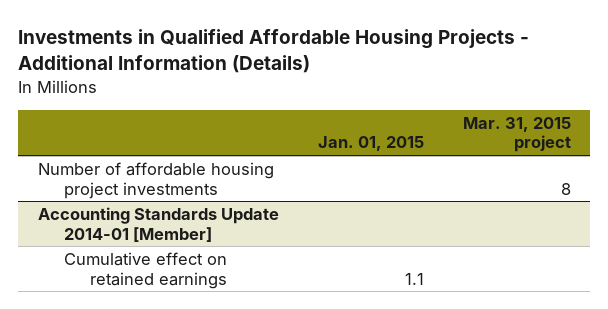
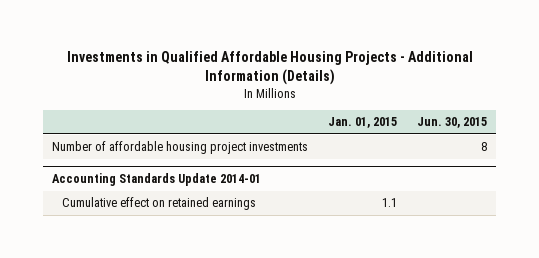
- | Jan. 01, 2015 | Mar. 31, 2015 project
+ | Jan. 01, 2015 | Jun. 30, 2015
- Accounting Standards Update 2014-01 [Member]
+ Accounting Standards Update 2014-01

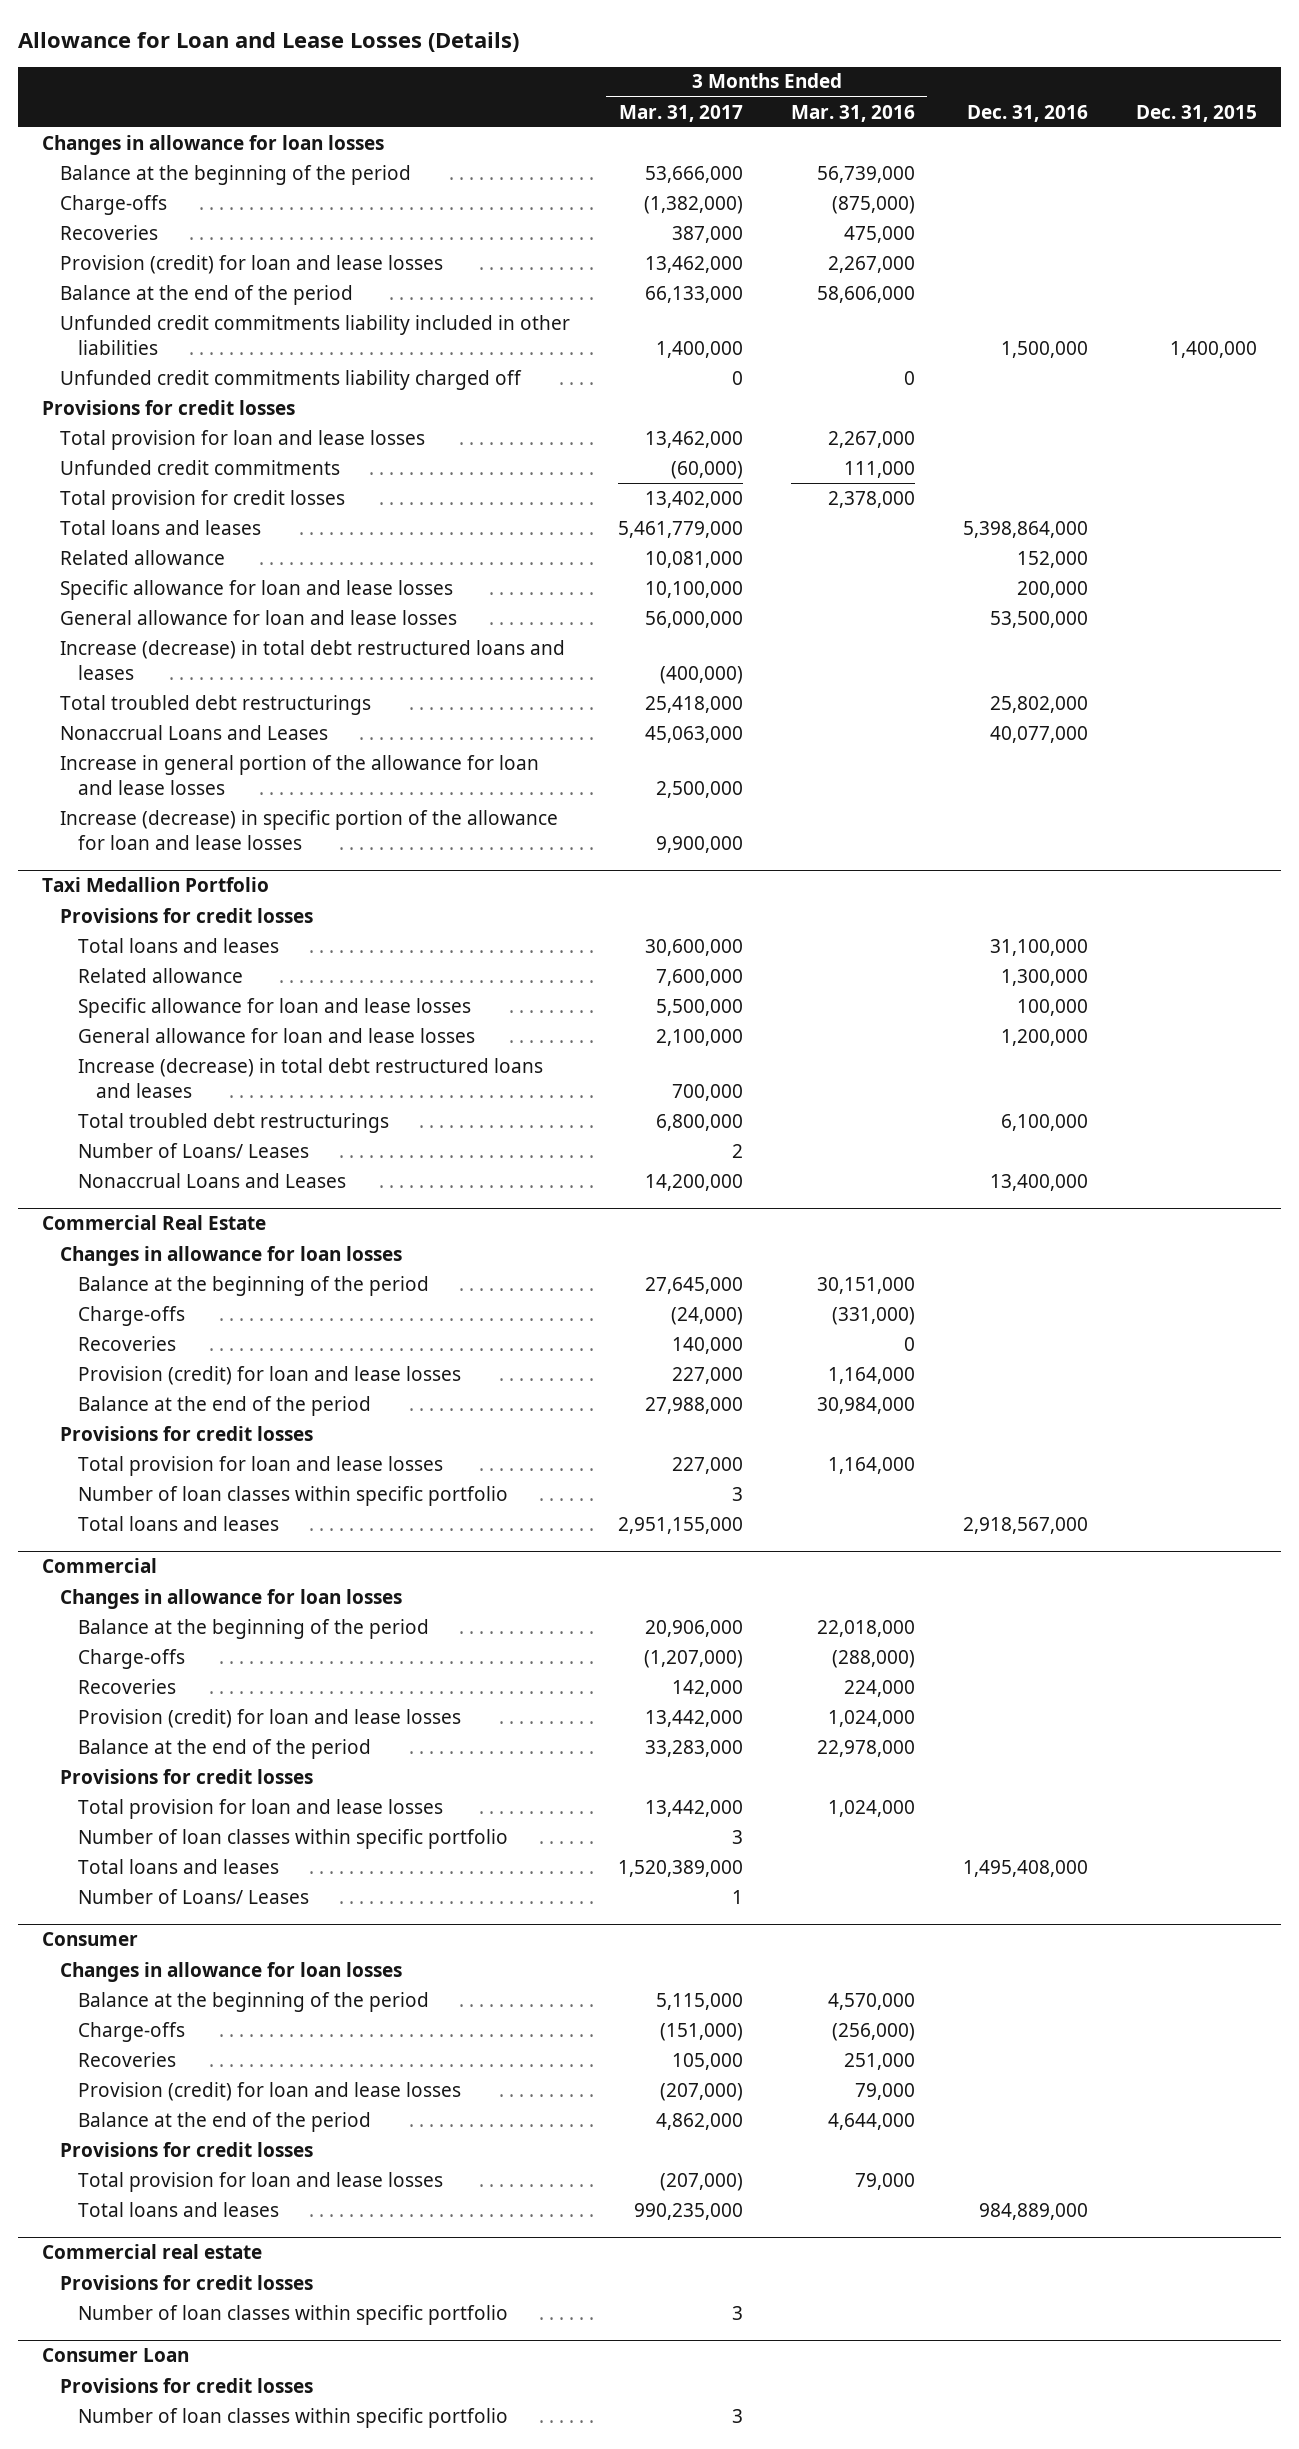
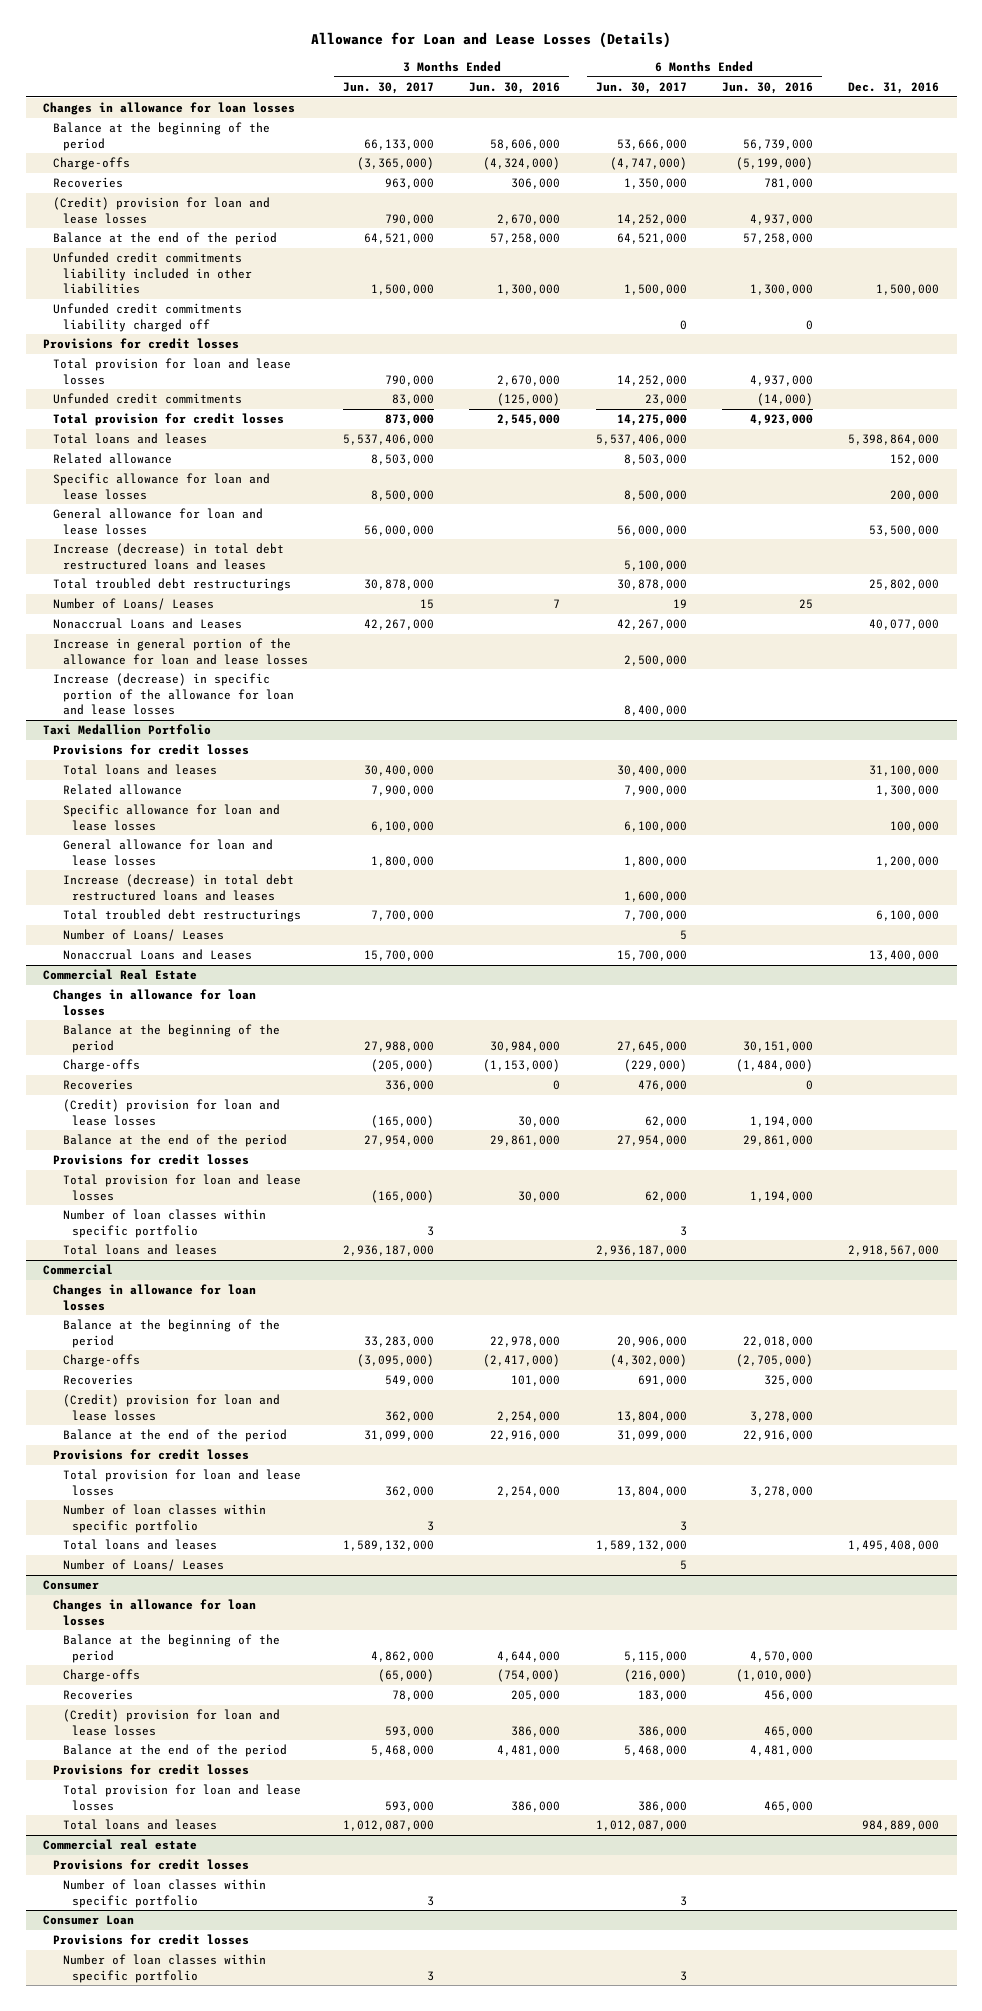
- | 3 Months Ended Mar. 31, 2017 | 3 Months Ended Mar. 31, 2016 | Dec. 31, 2016 | Dec. 31, 2015
+ | 3 Months Ended Jun. 30, 2017 | 3 Months Ended Jun. 30, 2016 | 6 Months Ended Jun. 30, 2017 | 6 Months Ended Jun. 30, 2016 | Dec. 31, 2016
- Provision (credit) for loan and lease losses | 13,462,000 | 2,267,000 | |
+ (Credit) provision for loan and lease losses | 790,000 | 2,670,000 | 14,252,000 | 4,937,000 |
+ Number of Loans/ Leases | 15 | 7 | 19 | 25 |
@ Commercial Real Estate
- Provision (credit) for loan and lease losses | 227,000 | 1,164,000 | |
+ (Credit) provision for loan and lease losses | (165,000) | 30,000 | 62,000 | 1,194,000 |
@ Commercial
- Provision (credit) for loan and lease losses | 13,442,000 | 1,024,000 | |
+ (Credit) provision for loan and lease losses | 362,000 | 2,254,000 | 13,804,000 | 3,278,000 |
@ Consumer
- Provision (credit) for loan and lease losses | (207,000) | 79,000 | |
+ (Credit) provision for loan and lease losses | 593,000 | 386,000 | 386,000 | 465,000 |

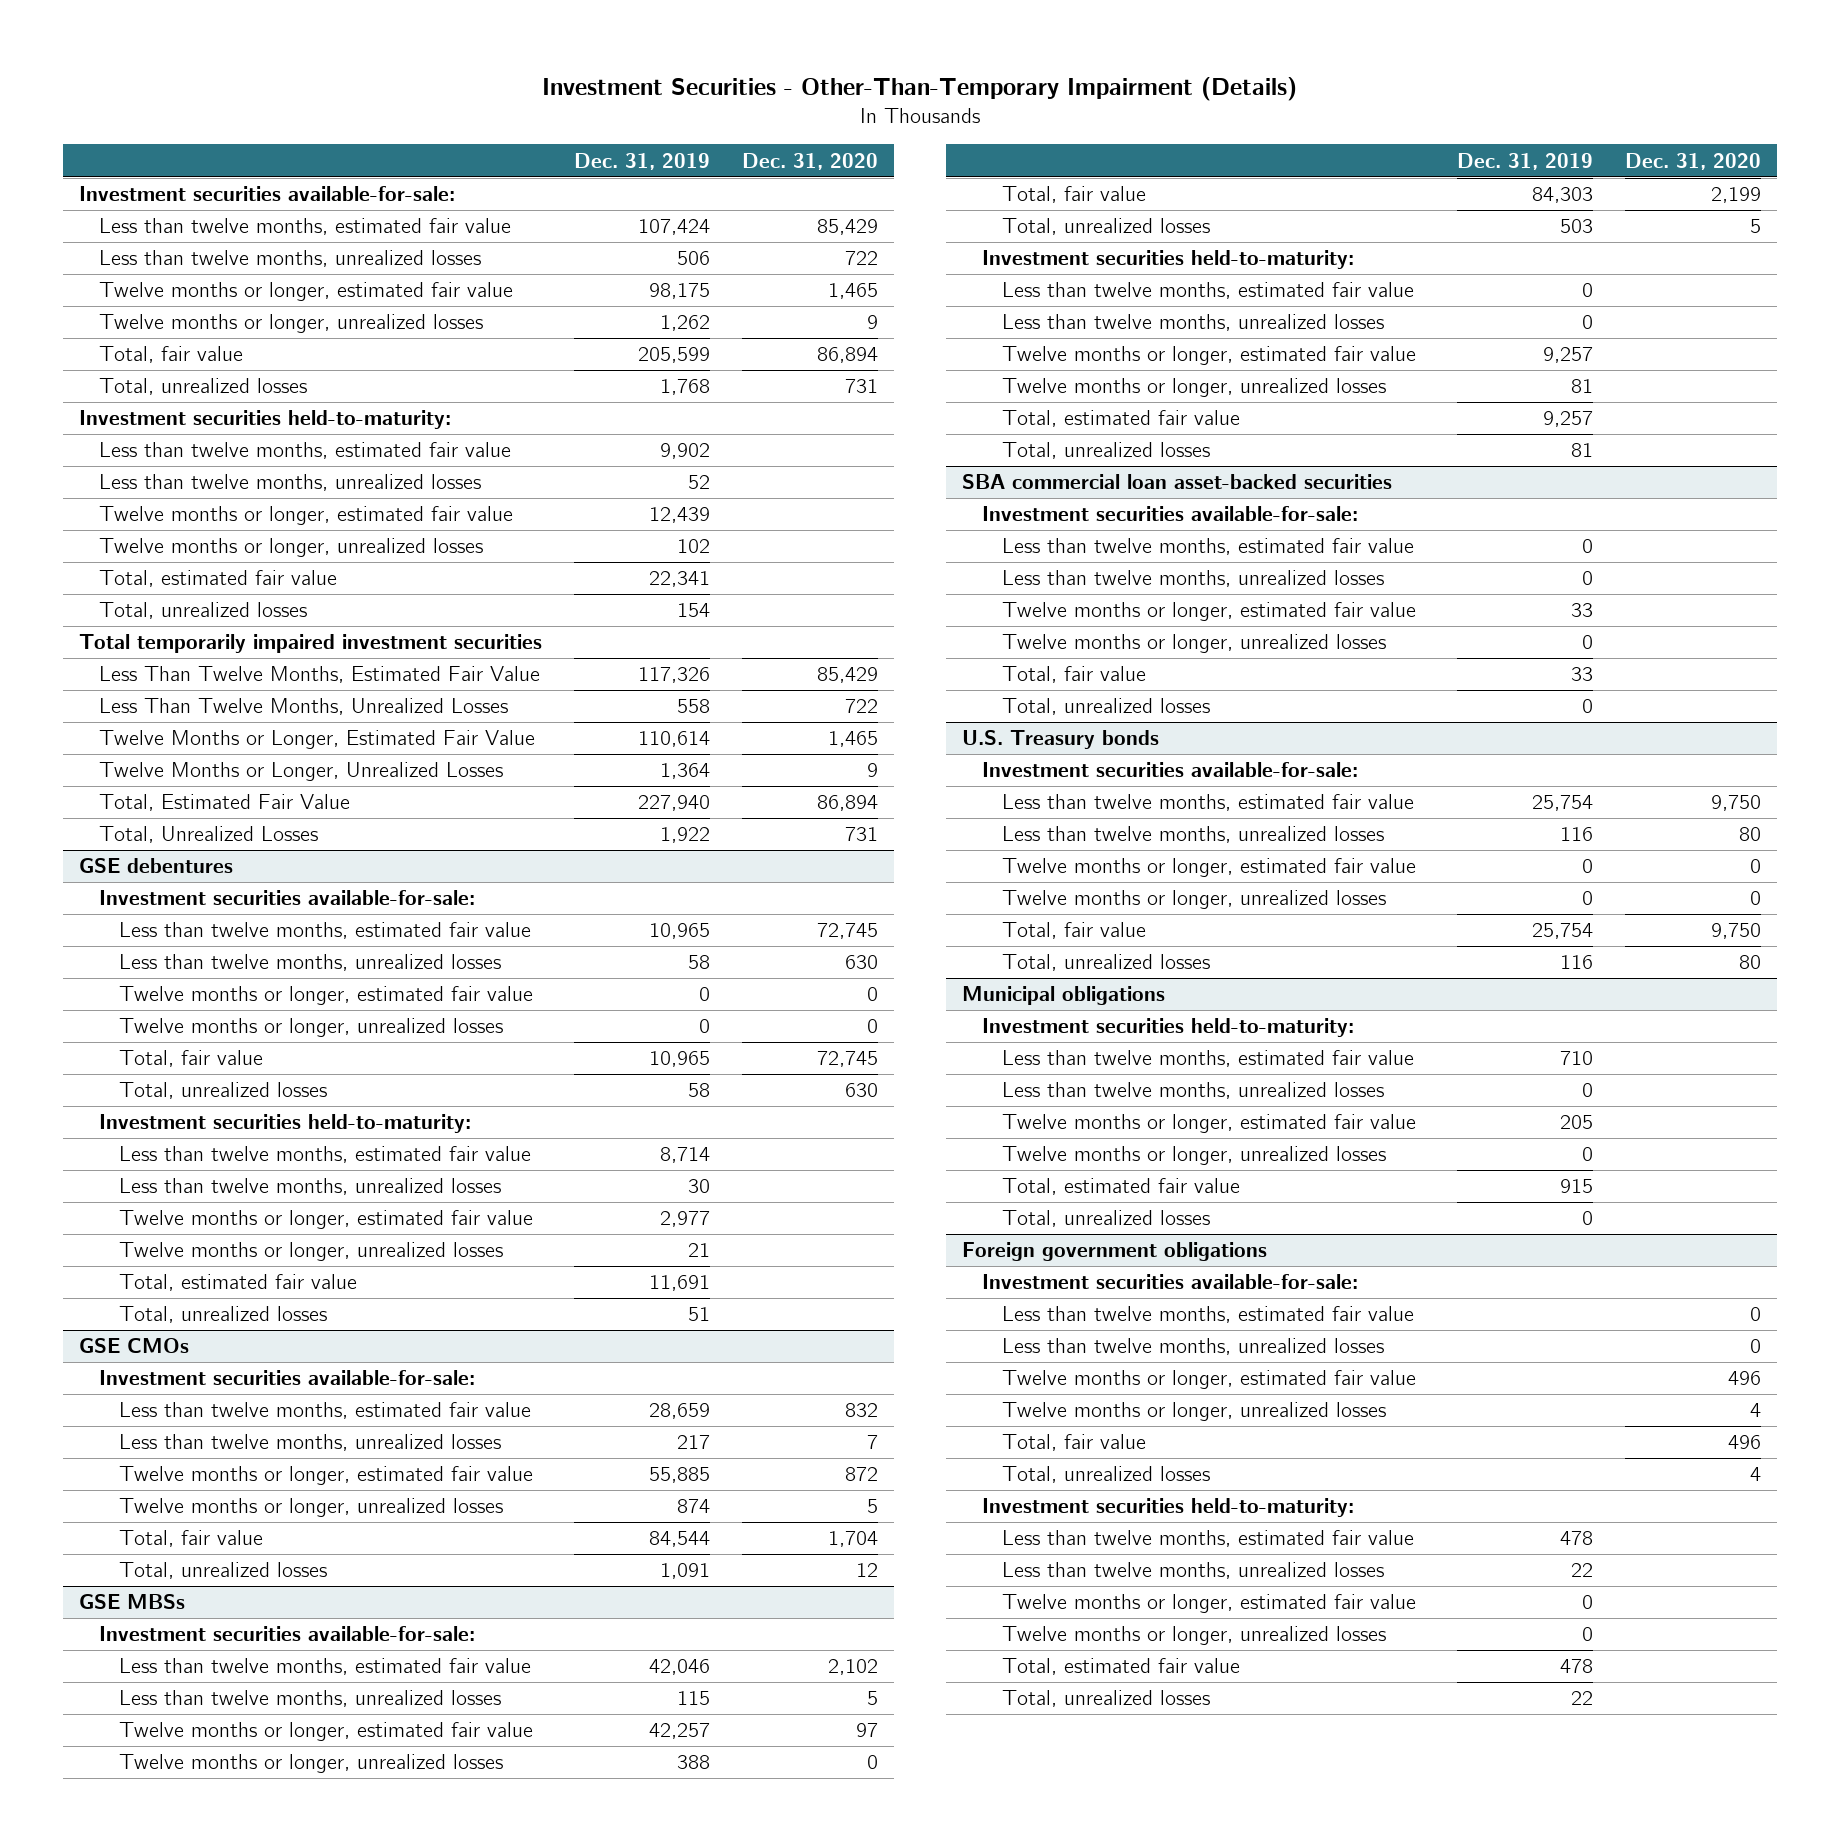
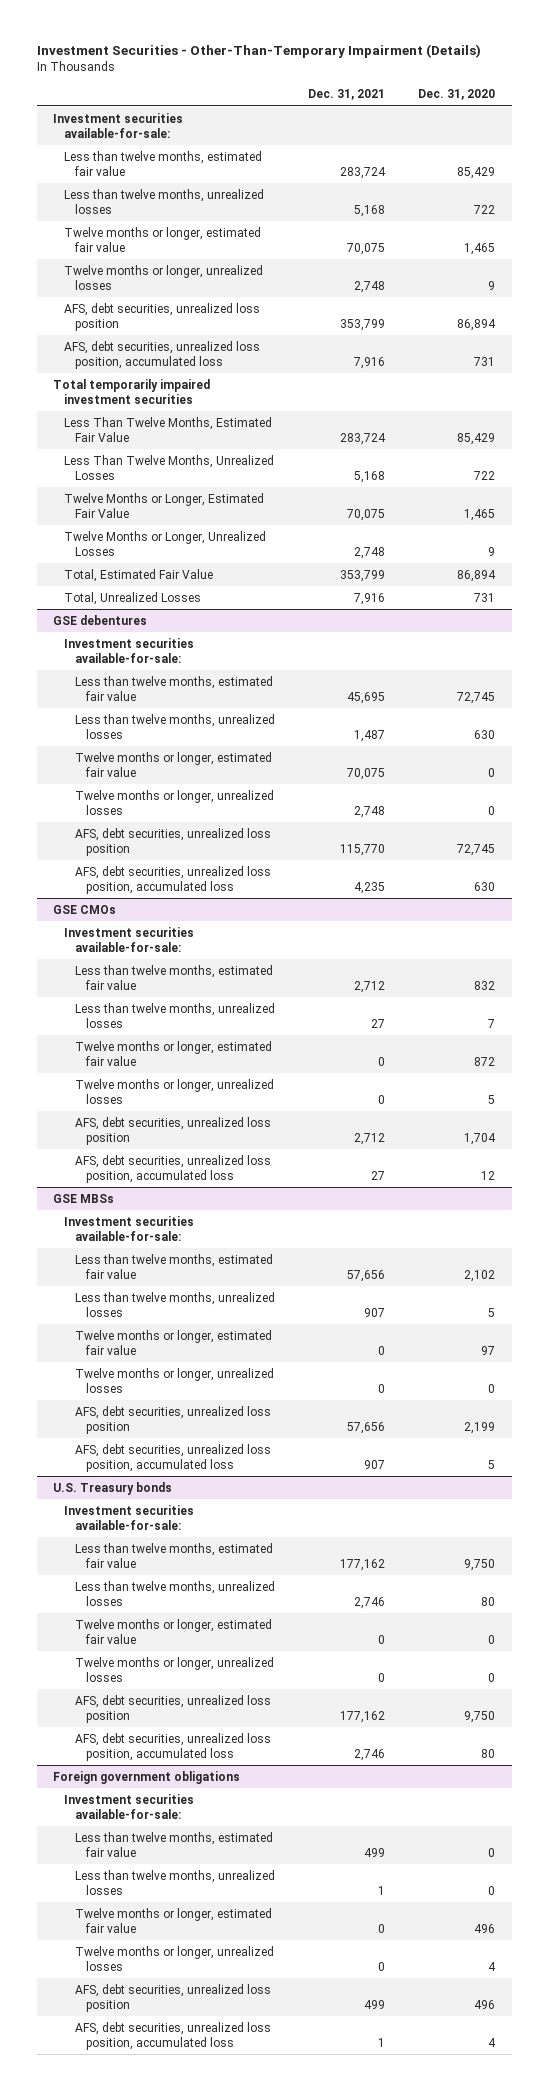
- | Dec. 31, 2019 | Dec. 31, 2020
+ | Dec. 31, 2021 | Dec. 31, 2020
- Total, fair value | 205,599 | 86,894
- Total, unrealized losses | 1,768 | 731
- Investment securities held-to-maturity:
- Less than twelve months, estimated fair value | 9,902 |
- Less than twelve months, unrealized losses | 52 |
- Twelve months or longer, estimated fair value | 12,439 |
- Twelve months or longer, unrealized losses | 102 |
- Total, estimated fair value | 22,341 |
- Total, unrealized losses | 154 |
+ AFS, debt securities, unrealized loss position | 353,799 | 86,894
+ AFS, debt securities, unrealized loss position, accumulated loss | 7,916 | 731
@ GSE debentures
- Total, fair value | 10,965 | 72,745
- Total, unrealized losses | 58 | 630
- Investment securities held-to-maturity:
- Less than twelve months, estimated fair value | 8,714 |
- Less than twelve months, unrealized losses | 30 |
- Twelve months or longer, estimated fair value | 2,977 |
- Twelve months or longer, unrealized losses | 21 |
- Total, estimated fair value | 11,691 |
- Total, unrealized losses | 51 |
+ AFS, debt securities, unrealized loss position | 115,770 | 72,745
+ AFS, debt securities, unrealized loss position, accumulated loss | 4,235 | 630
@ GSE CMOs
- Total, fair value | 84,544 | 1,704
- Total, unrealized losses | 1,091 | 12
+ AFS, debt securities, unrealized loss position | 2,712 | 1,704
+ AFS, debt securities, unrealized loss position, accumulated loss | 27 | 12
@ GSE MBSs
- Total, fair value | 84,303 | 2,199
- Total, unrealized losses | 503 | 5
- Investment securities held-to-maturity:
- Less than twelve months, estimated fair value | 0 |
- Less than twelve months, unrealized losses | 0 |
- Twelve months or longer, estimated fair value | 9,257 |
- Twelve months or longer, unrealized losses | 81 |
- Total, estimated fair value | 9,257 |
- Total, unrealized losses | 81 |
- SBA commercial loan asset-backed securities
- Investment securities available-for-sale:
- Less than twelve months, estimated fair value | 0 |
- Less than twelve months, unrealized losses | 0 |
- Twelve months or longer, estimated fair value | 33 |
- Twelve months or longer, unrealized losses | 0 |
- Total, fair value | 33 |
- Total, unrealized losses | 0 |
@ GSE MBSs
+ AFS, debt securities, unrealized loss position | 57,656 | 2,199
+ AFS, debt securities, unrealized loss position, accumulated loss | 907 | 5
@ U.S. Treasury bonds
- Total, fair value | 25,754 | 9,750
- Total, unrealized losses | 116 | 80
- Municipal obligations
- Investment securities held-to-maturity:
- Less than twelve months, estimated fair value | 710 |
- Less than twelve months, unrealized losses | 0 |
- Twelve months or longer, estimated fair value | 205 |
- Twelve months or longer, unrealized losses | 0 |
- Total, estimated fair value | 915 |
- Total, unrealized losses | 0 |
@ U.S. Treasury bonds
+ AFS, debt securities, unrealized loss position | 177,162 | 9,750
+ AFS, debt securities, unrealized loss position, accumulated loss | 2,746 | 80
@ Foreign government obligations
- Total, fair value | | 496
- Total, unrealized losses | | 4
- Investment securities held-to-maturity:
- Less than twelve months, estimated fair value | 478 |
- Less than twelve months, unrealized losses | 22 |
- Twelve months or longer, estimated fair value | 0 |
- Twelve months or longer, unrealized losses | 0 |
- Total, estimated fair value | 478 |
- Total, unrealized losses | 22 |
+ AFS, debt securities, unrealized loss position | 499 | 496
+ AFS, debt securities, unrealized loss position, accumulated loss | 1 | 4

